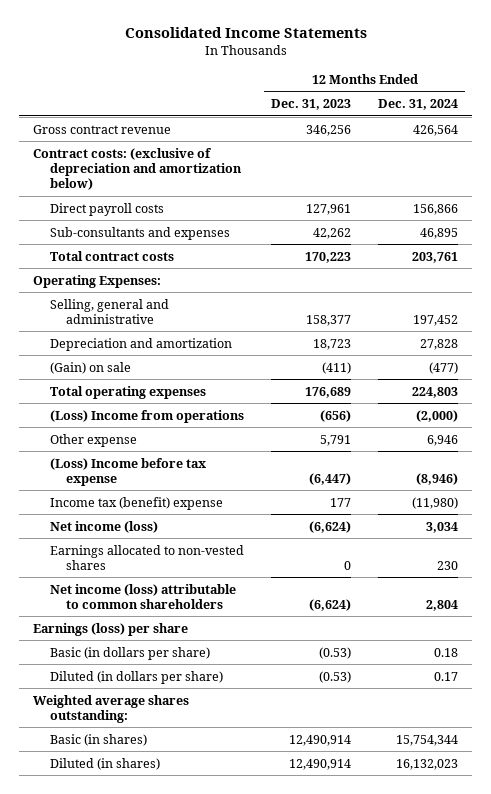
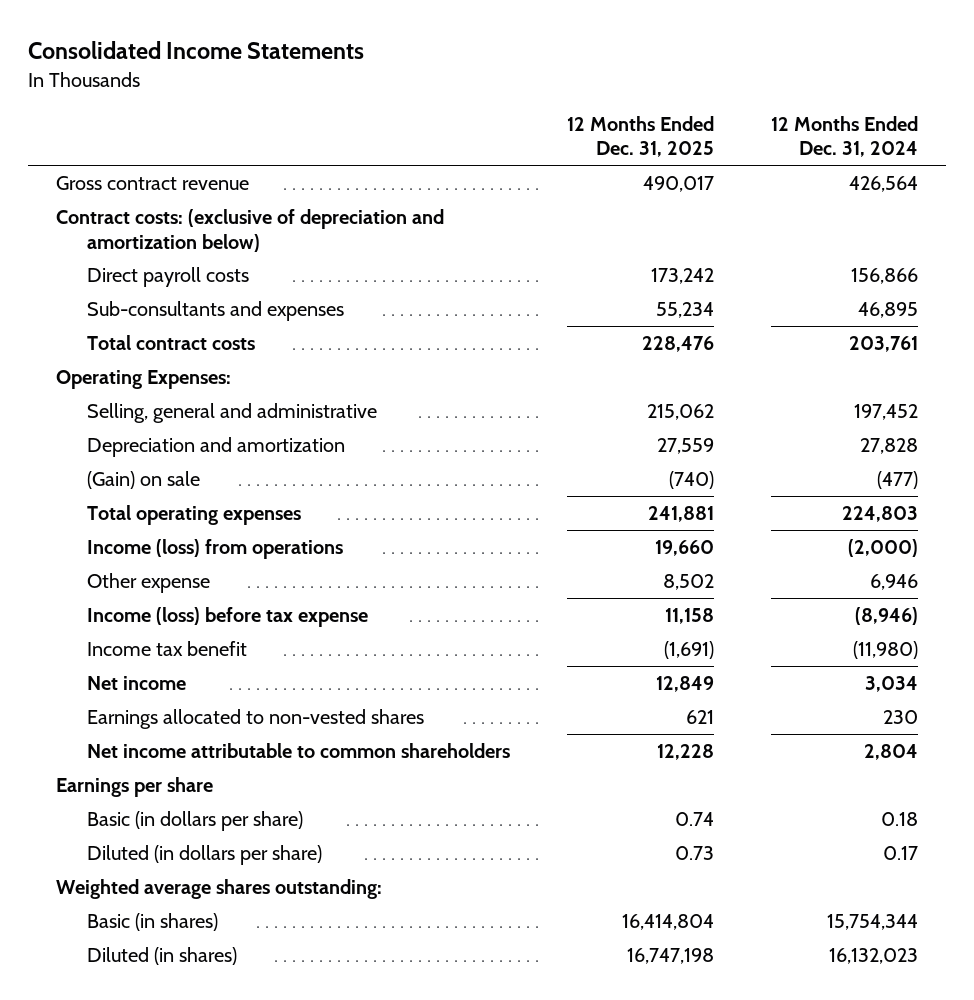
- | 12 Months Ended Dec. 31, 2023 | 12 Months Ended Dec. 31, 2024
+ | 12 Months Ended Dec. 31, 2025 | 12 Months Ended Dec. 31, 2024
- (Loss) Income from operations | (656) | (2,000)
+ Income (loss) from operations | 19,660 | (2,000)
- (Loss) Income before tax expense | (6,447) | (8,946)
- Income tax (benefit) expense | 177 | (11,980)
- Net income (loss) | (6,624) | 3,034
+ Income (loss) before tax expense | 11,158 | (8,946)
+ Income tax benefit | (1,691) | (11,980)
+ Net income | 12,849 | 3,034
- Net income (loss) attributable to common shareholders | (6,624) | 2,804
- Earnings (loss) per share
+ Net income attributable to common shareholders | 12,228 | 2,804
+ Earnings per share

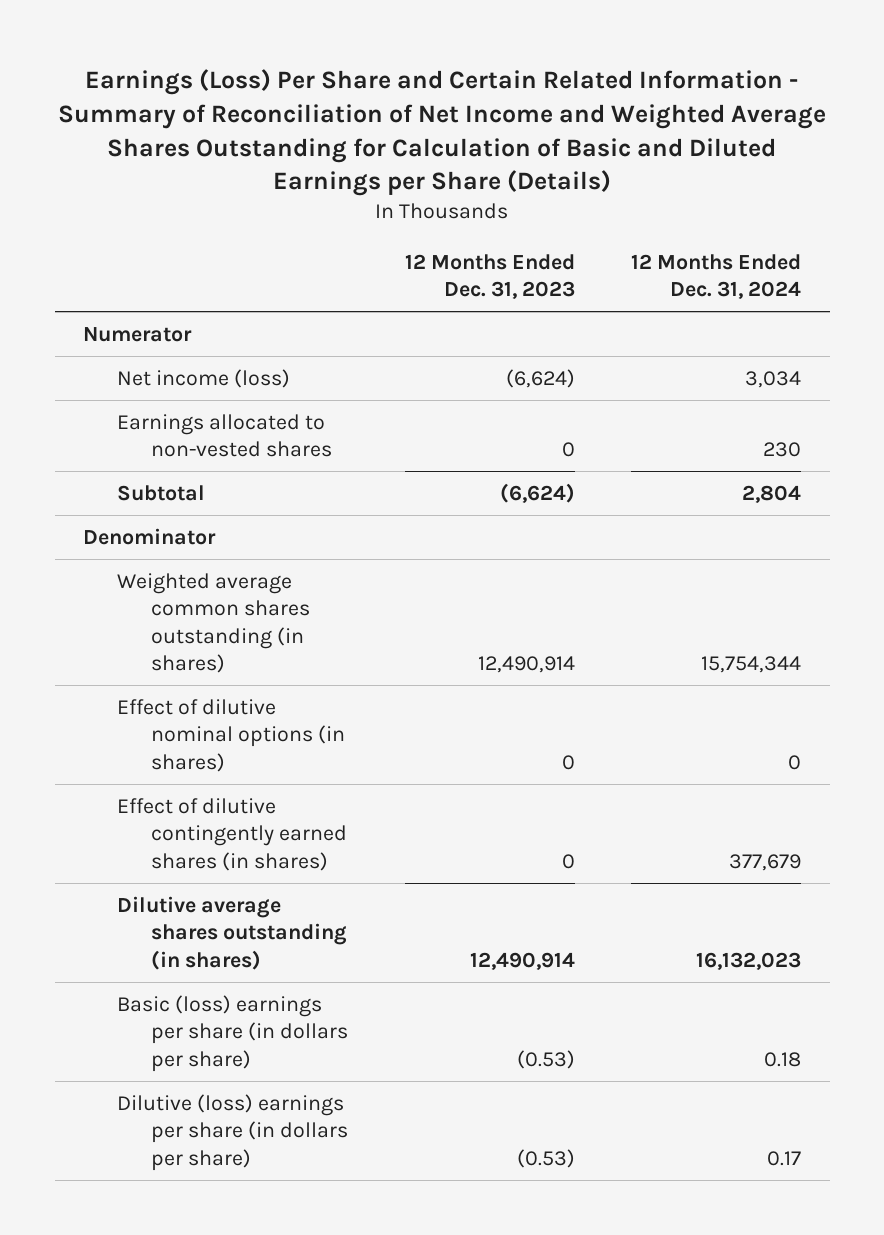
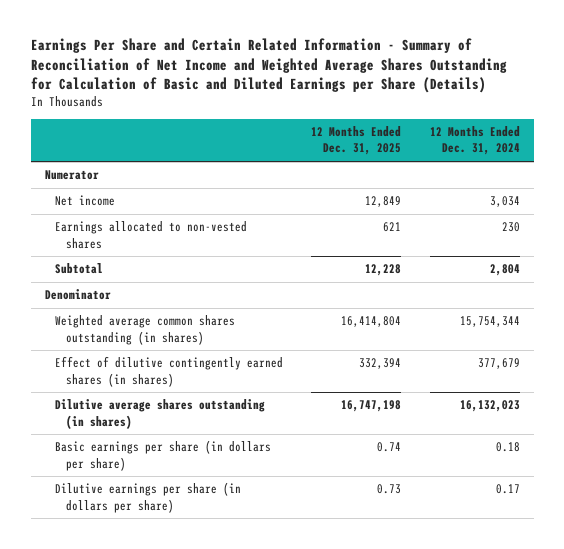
- Earnings (Loss) Per Share and Certain Related Information - Summary of Reconciliation of Net Income and Weighted Average Shares Outstanding for Calculation of Basic and Diluted Earnings per Share (Details)
+ Earnings Per Share and Certain Related Information - Summary of Reconciliation of Net Income and Weighted Average Shares Outstanding for Calculation of Basic and Diluted Earnings per Share (Details)
- | 12 Months Ended Dec. 31, 2023 | 12 Months Ended Dec. 31, 2024
+ | 12 Months Ended Dec. 31, 2025 | 12 Months Ended Dec. 31, 2024
- Net income (loss) | (6,624) | 3,034
+ Net income | 12,849 | 3,034
- Effect of dilutive nominal options (in shares) | 0 | 0
- Basic (loss) earnings per share (in dollars per share) | (0.53) | 0.18
- Dilutive (loss) earnings per share (in dollars per share) | (0.53) | 0.17
+ Basic earnings per share (in dollars per share) | 0.74 | 0.18
+ Dilutive earnings per share (in dollars per share) | 0.73 | 0.17

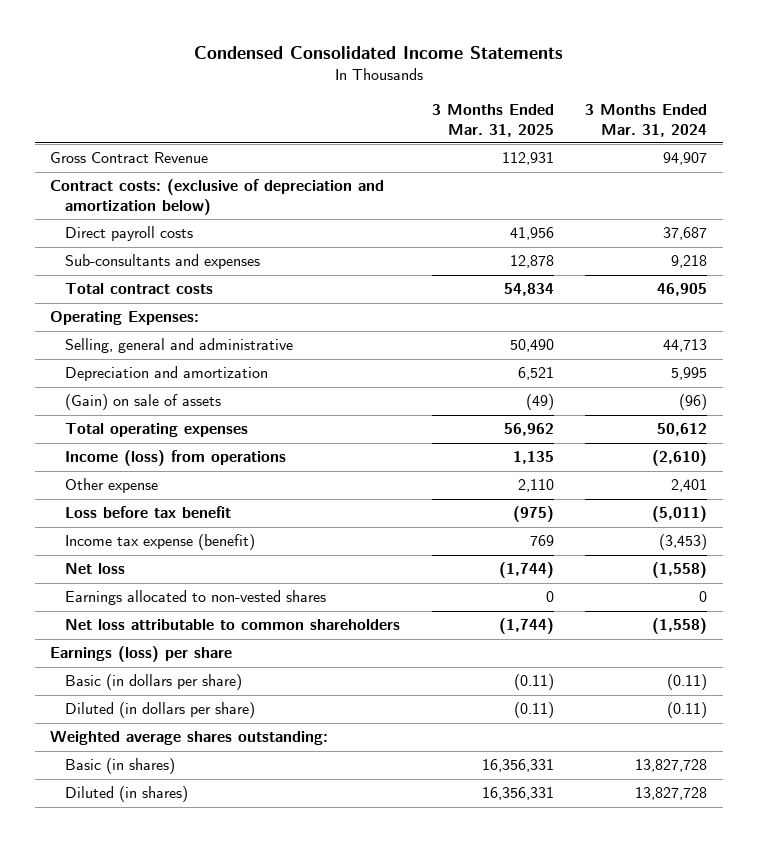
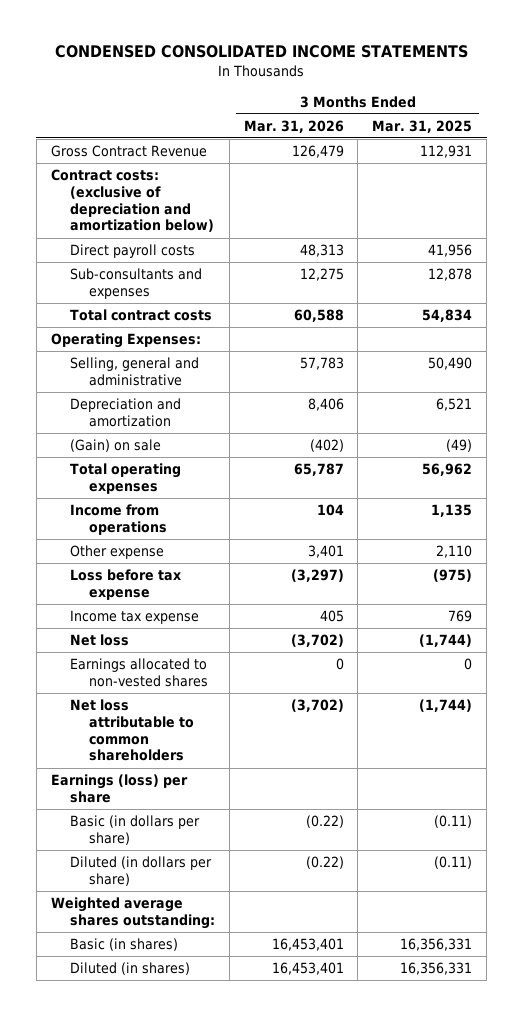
- Condensed Consolidated Income Statements
+ CONDENSED CONSOLIDATED INCOME STATEMENTS
- | 3 Months Ended Mar. 31, 2025 | 3 Months Ended Mar. 31, 2024
+ | 3 Months Ended Mar. 31, 2026 | 3 Months Ended Mar. 31, 2025
- (Gain) on sale of assets | (49) | (96)
+ (Gain) on sale | (402) | (49)
- Income (loss) from operations | 1,135 | (2,610)
+ Income from operations | 104 | 1,135
- Loss before tax benefit | (975) | (5,011)
- Income tax expense (benefit) | 769 | (3,453)
+ Loss before tax expense | (3,297) | (975)
+ Income tax expense | 405 | 769

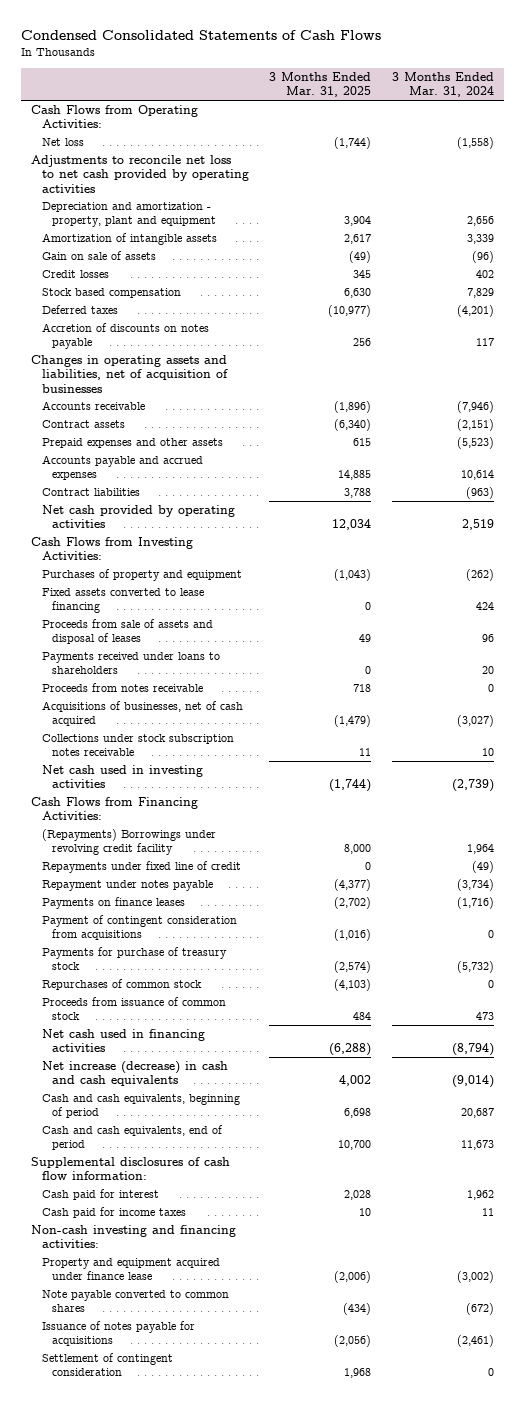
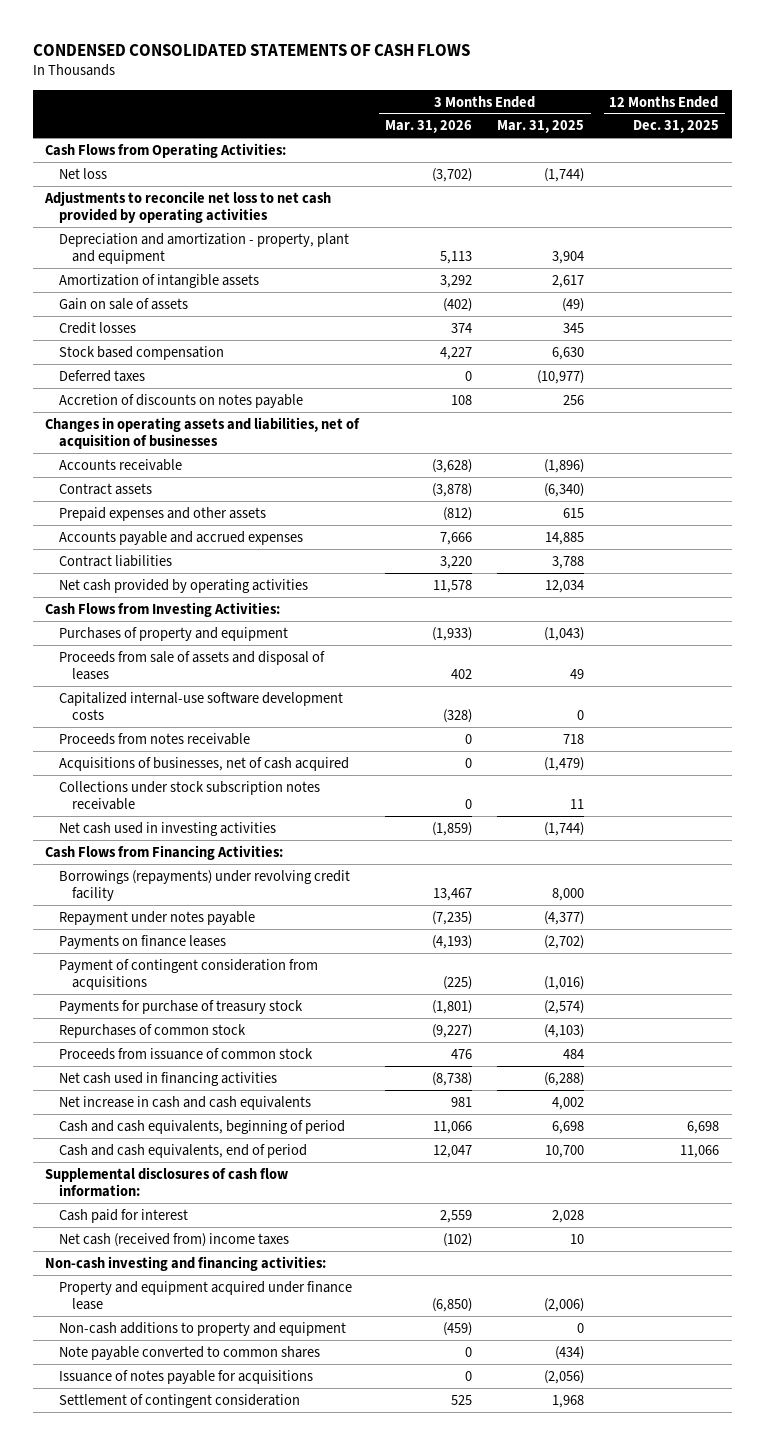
- Condensed Consolidated Statements of Cash Flows
+ CONDENSED CONSOLIDATED STATEMENTS OF CASH FLOWS
- | 3 Months Ended Mar. 31, 2025 | 3 Months Ended Mar. 31, 2024
+ | 3 Months Ended Mar. 31, 2026 | 3 Months Ended Mar. 31, 2025 | 12 Months Ended Dec. 31, 2025
- Fixed assets converted to lease financing | 0 | 424
- Payments received under loans to shareholders | 0 | 20
+ Capitalized internal-use software development costs | (328) | 0 |
- (Repayments) Borrowings under revolving credit facility | 8,000 | 1,964
- Repayments under fixed line of credit | 0 | (49)
+ Borrowings (repayments) under revolving credit facility | 13,467 | 8,000 |
- Net increase (decrease) in cash and cash equivalents | 4,002 | (9,014)
+ Net increase in cash and cash equivalents | 981 | 4,002 |
- Cash paid for income taxes | 10 | 11
+ Net cash (received from) income taxes | (102) | 10 |
+ Non-cash additions to property and equipment | (459) | 0 |

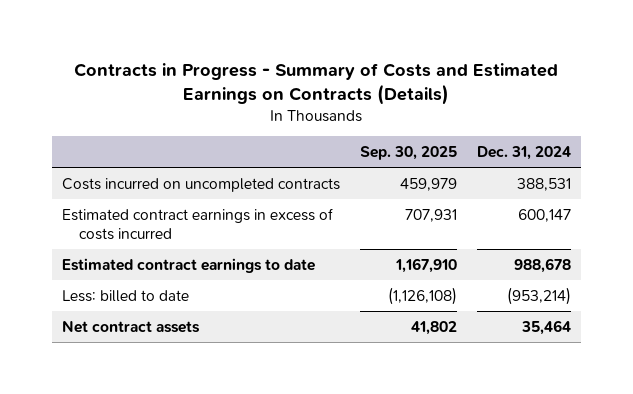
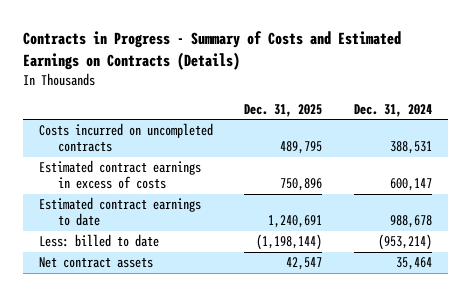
- | Sep. 30, 2025 | Dec. 31, 2024
+ | Dec. 31, 2025 | Dec. 31, 2024
- Estimated contract earnings in excess of costs incurred | 707,931 | 600,147
+ Estimated contract earnings in excess of costs | 750,896 | 600,147

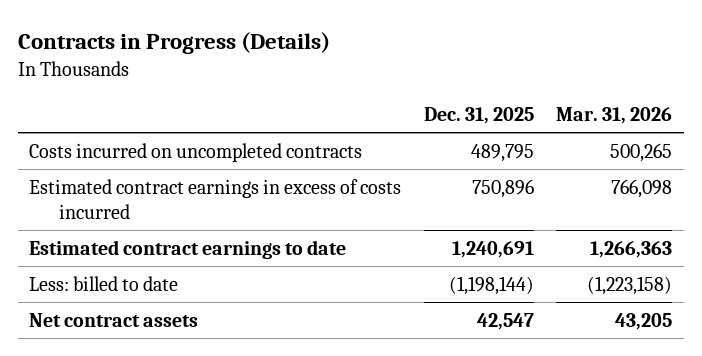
- Contracts in Progress - Summary of Costs and Estimated Earnings on Contracts (Details)
+ Contracts in Progress (Details)
- | Dec. 31, 2025 | Dec. 31, 2024
+ | Dec. 31, 2025 | Mar. 31, 2026
- Estimated contract earnings in excess of costs | 750,896 | 600,147
+ Estimated contract earnings in excess of costs incurred | 750,896 | 766,098

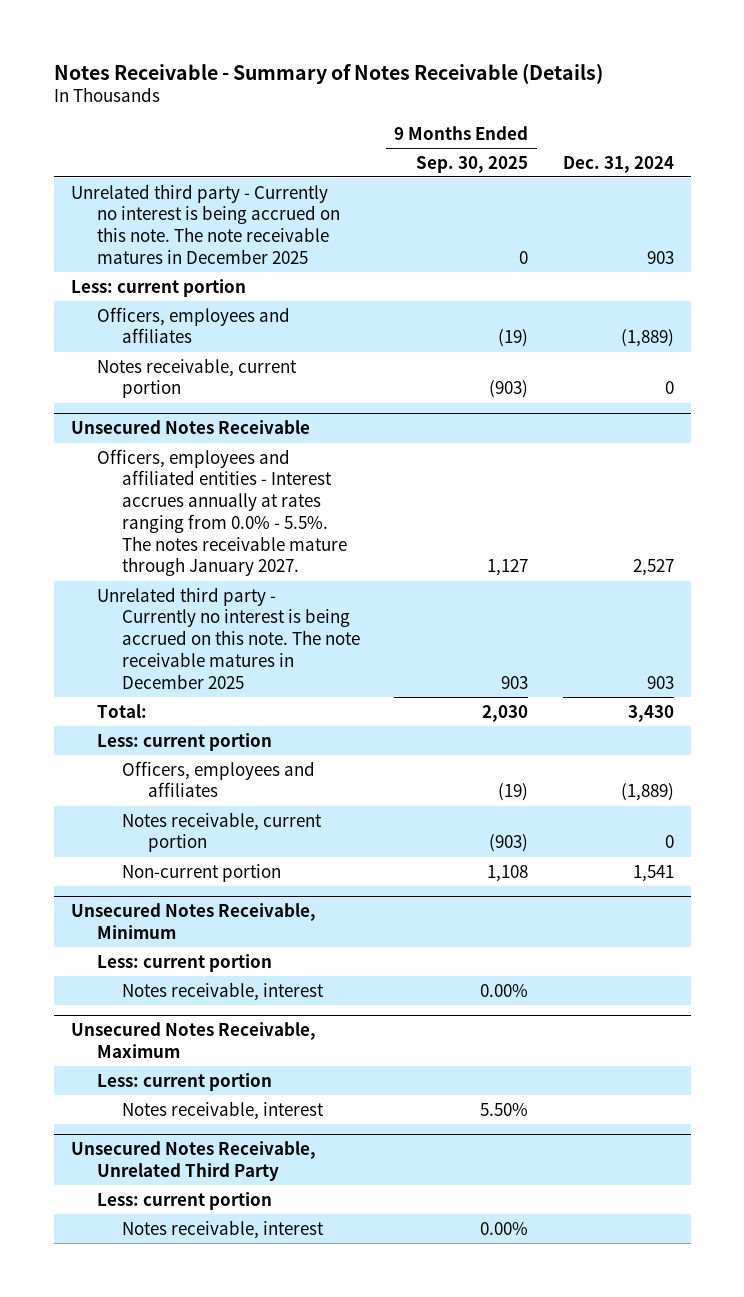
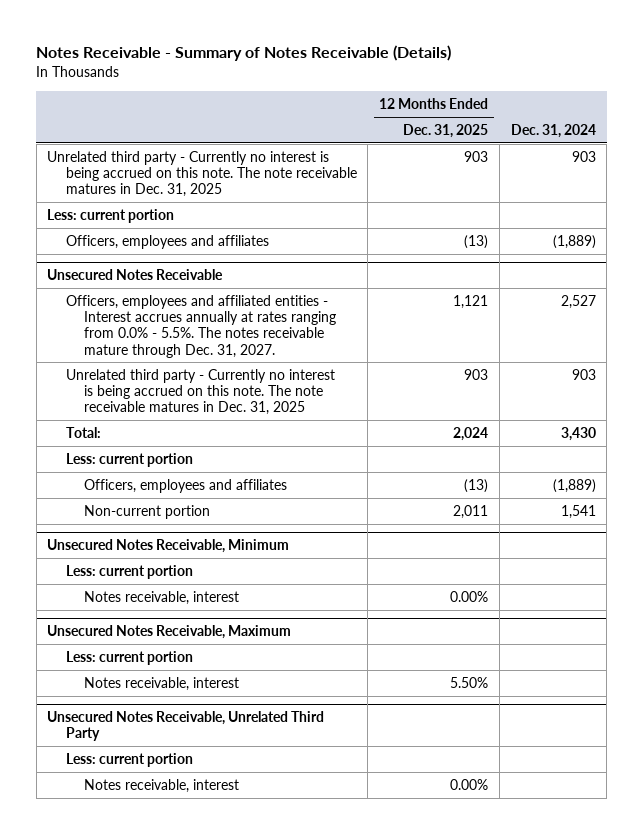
- | 9 Months Ended Sep. 30, 2025 | Dec. 31, 2024
+ | 12 Months Ended Dec. 31, 2025 | Dec. 31, 2024
- Unrelated third party - Currently no interest is being accrued on this note. The note receivable matures in December 2025 | 0 | 903
+ Unrelated third party - Currently no interest is being accrued on this note. The note receivable matures in Dec. 31, 2025 | 903 | 903
- Notes receivable, current portion | (903) | 0
@ Unsecured Notes Receivable
- Officers, employees and affiliated entities - Interest accrues annually at rates ranging from 0.0% - 5.5%. The notes receivable mature through January 2027. | 1,127 | 2,527
- Unrelated third party - Currently no interest is being accrued on this note. The note receivable matures in December 2025 | 903 | 903
+ Officers, employees and affiliated entities - Interest accrues annually at rates ranging from 0.0% - 5.5%. The notes receivable mature through Dec. 31, 2027. | 1,121 | 2,527
+ Unrelated third party - Currently no interest is being accrued on this note. The note receivable matures in Dec. 31, 2025 | 903 | 903
- Notes receivable, current portion | (903) | 0

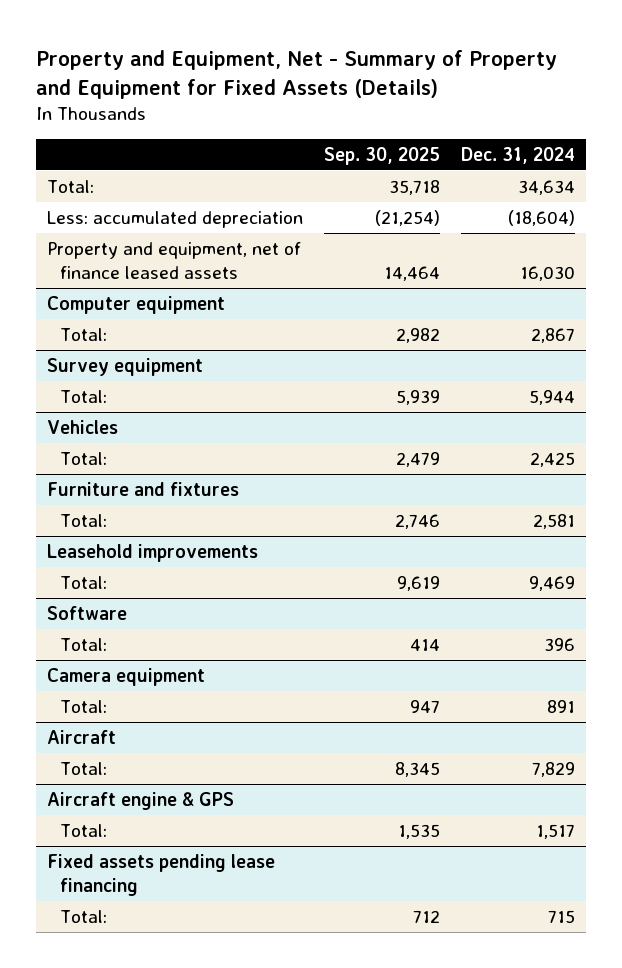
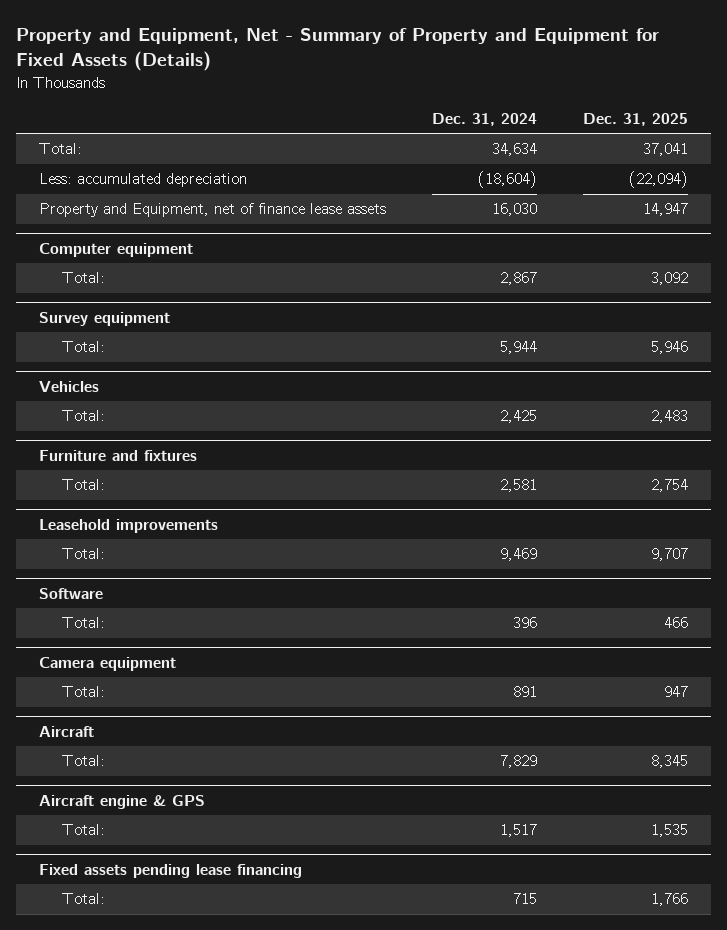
- | Sep. 30, 2025 | Dec. 31, 2024
+ | Dec. 31, 2024 | Dec. 31, 2025
- Property and equipment, net of finance leased assets | 14,464 | 16,030
+ Property and Equipment, net of finance lease assets | 16,030 | 14,947

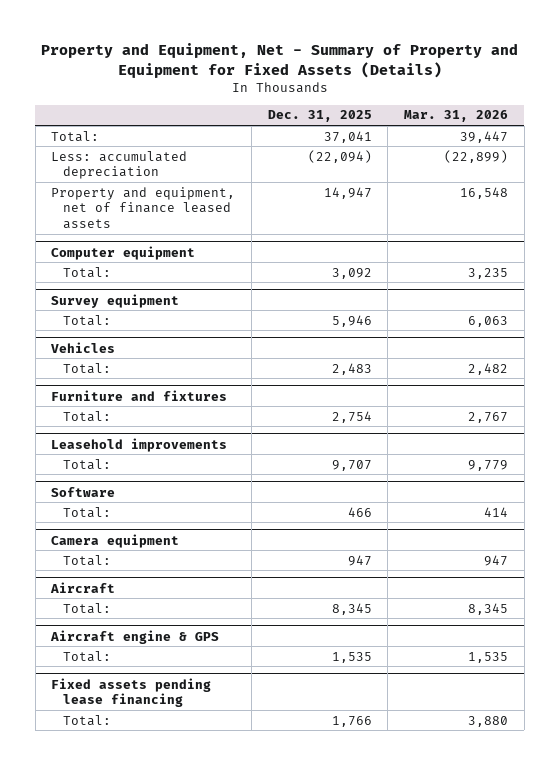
- | Dec. 31, 2024 | Dec. 31, 2025
+ | Dec. 31, 2025 | Mar. 31, 2026
- Property and Equipment, net of finance lease assets | 16,030 | 14,947
+ Property and equipment, net of finance leased assets | 14,947 | 16,548

